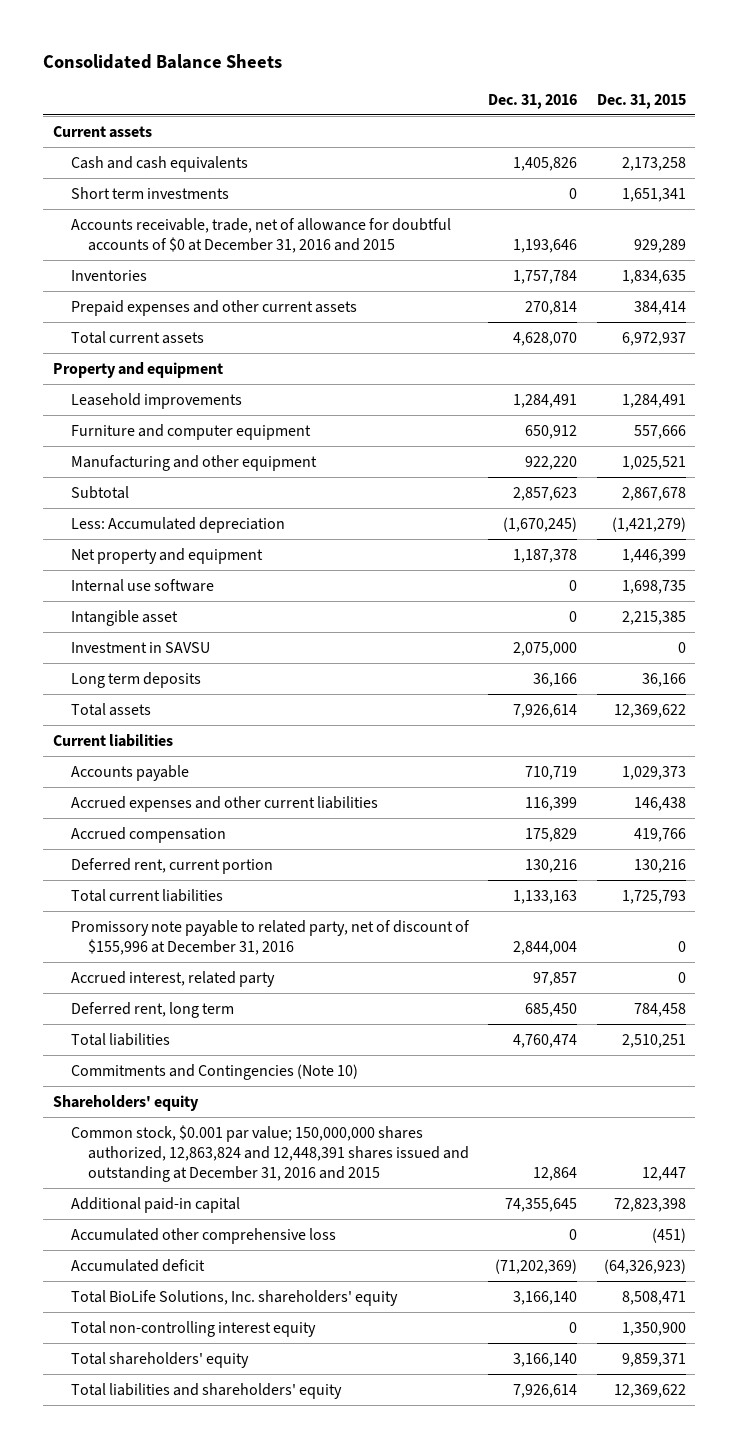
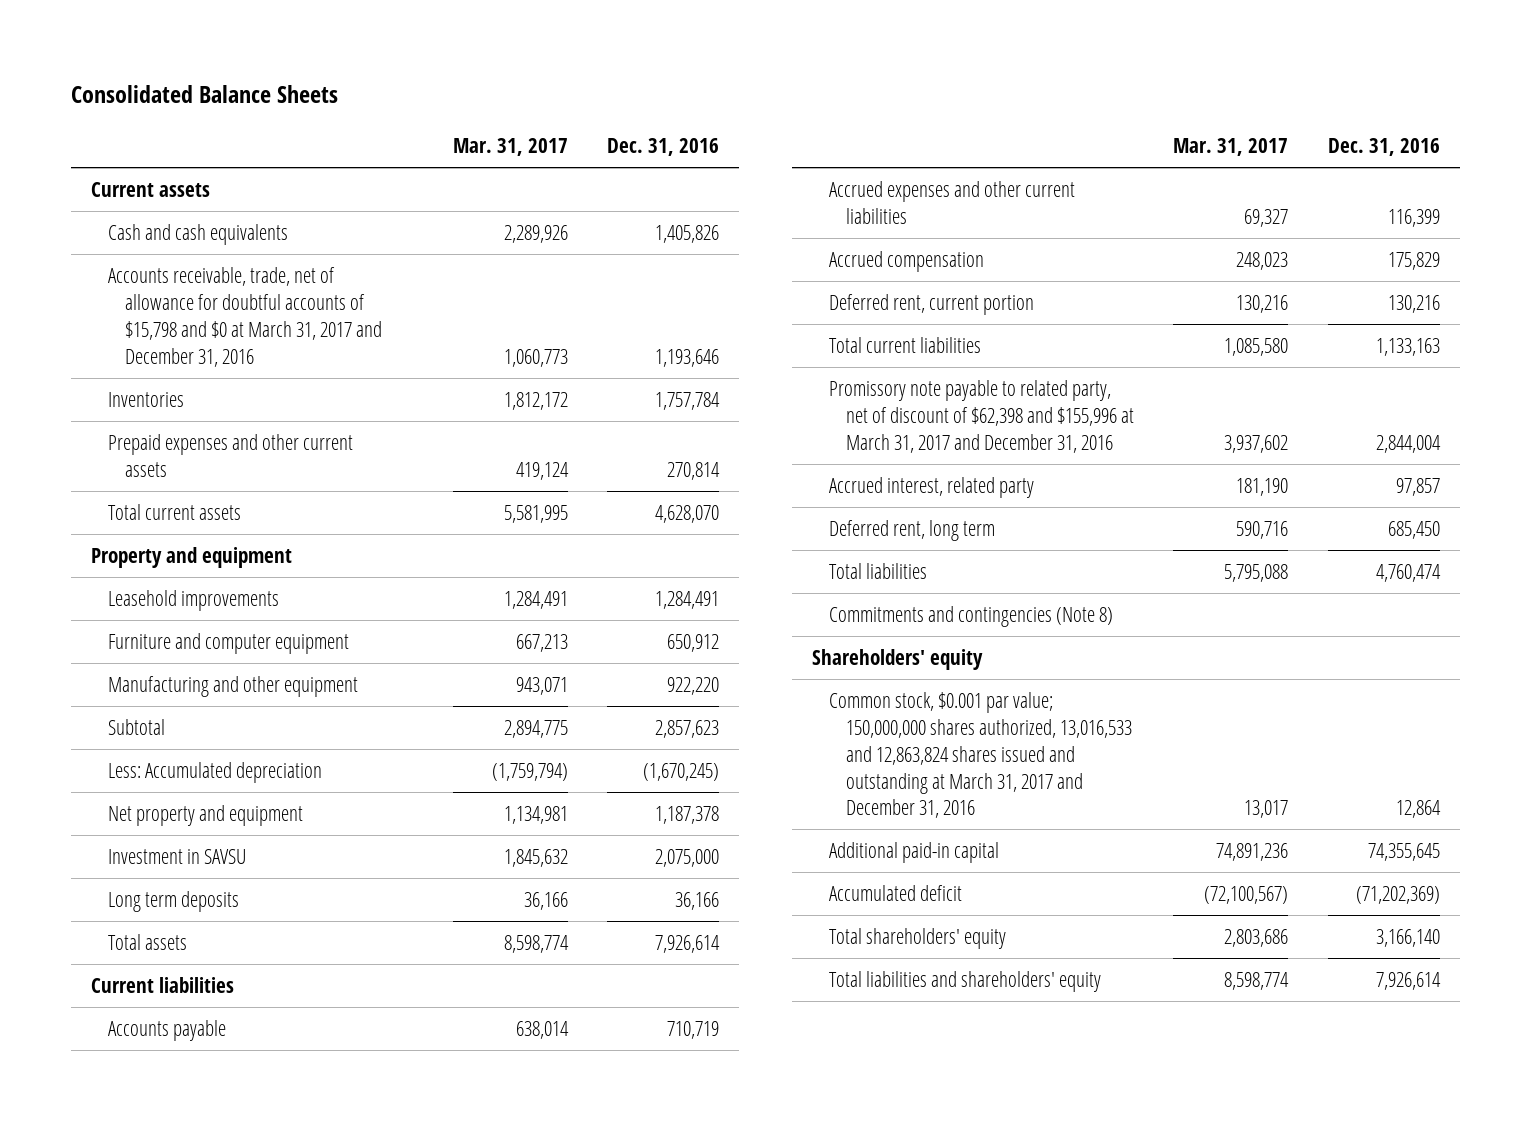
- | Dec. 31, 2016 | Dec. 31, 2015
+ | Mar. 31, 2017 | Dec. 31, 2016
- Short term investments | 0 | 1,651,341
- Accounts receivable, trade, net of allowance for doubtful accounts of $0 at December 31, 2016 and 2015 | 1,193,646 | 929,289
+ Accounts receivable, trade, net of allowance for doubtful accounts of $15,798 and $0 at March 31, 2017 and December 31, 2016 | 1,060,773 | 1,193,646
- Internal use software | 0 | 1,698,735
- Intangible asset | 0 | 2,215,385
- Promissory note payable to related party, net of discount of $155,996 at December 31, 2016 | 2,844,004 | 0
+ Promissory note payable to related party, net of discount of $62,398 and $155,996 at March 31, 2017 and December 31, 2016 | 3,937,602 | 2,844,004
- Commitments and Contingencies (Note 10)
+ Commitments and contingencies (Note 8)
- Common stock, $0.001 par value; 150,000,000 shares authorized, 12,863,824 and 12,448,391 shares issued and outstanding at December 31, 2016 and 2015 | 12,864 | 12,447
+ Common stock, $0.001 par value; 150,000,000 shares authorized, 13,016,533 and 12,863,824 shares issued and outstanding at March 31, 2017 and December 31, 2016 | 13,017 | 12,864
- Accumulated other comprehensive loss | 0 | (451)
- Total BioLife Solutions, Inc. shareholders' equity | 3,166,140 | 8,508,471
- Total non-controlling interest equity | 0 | 1,350,900

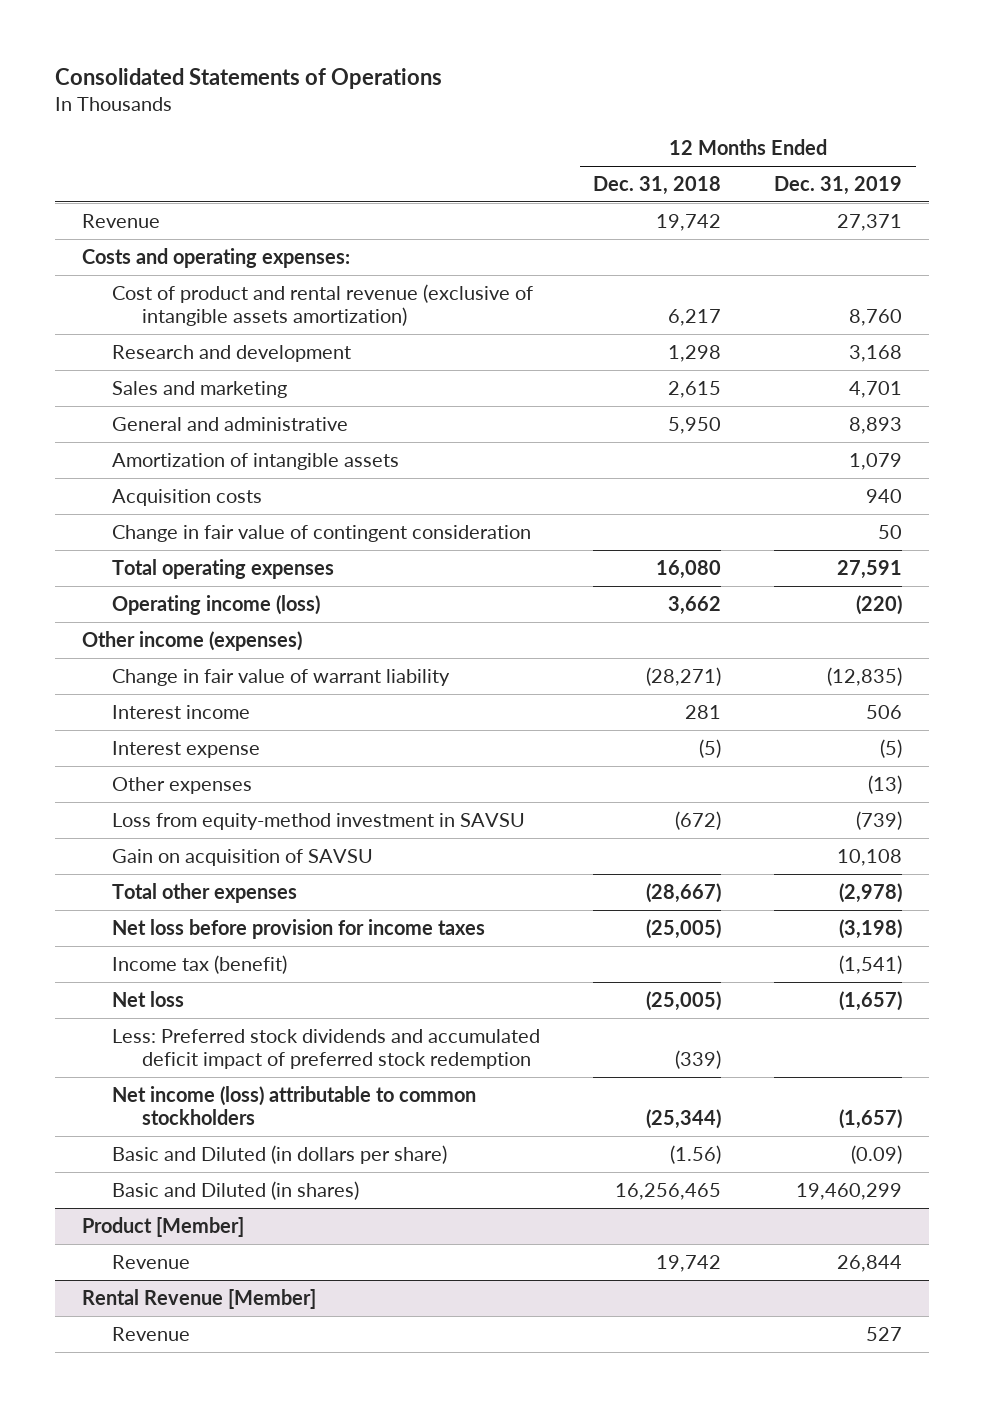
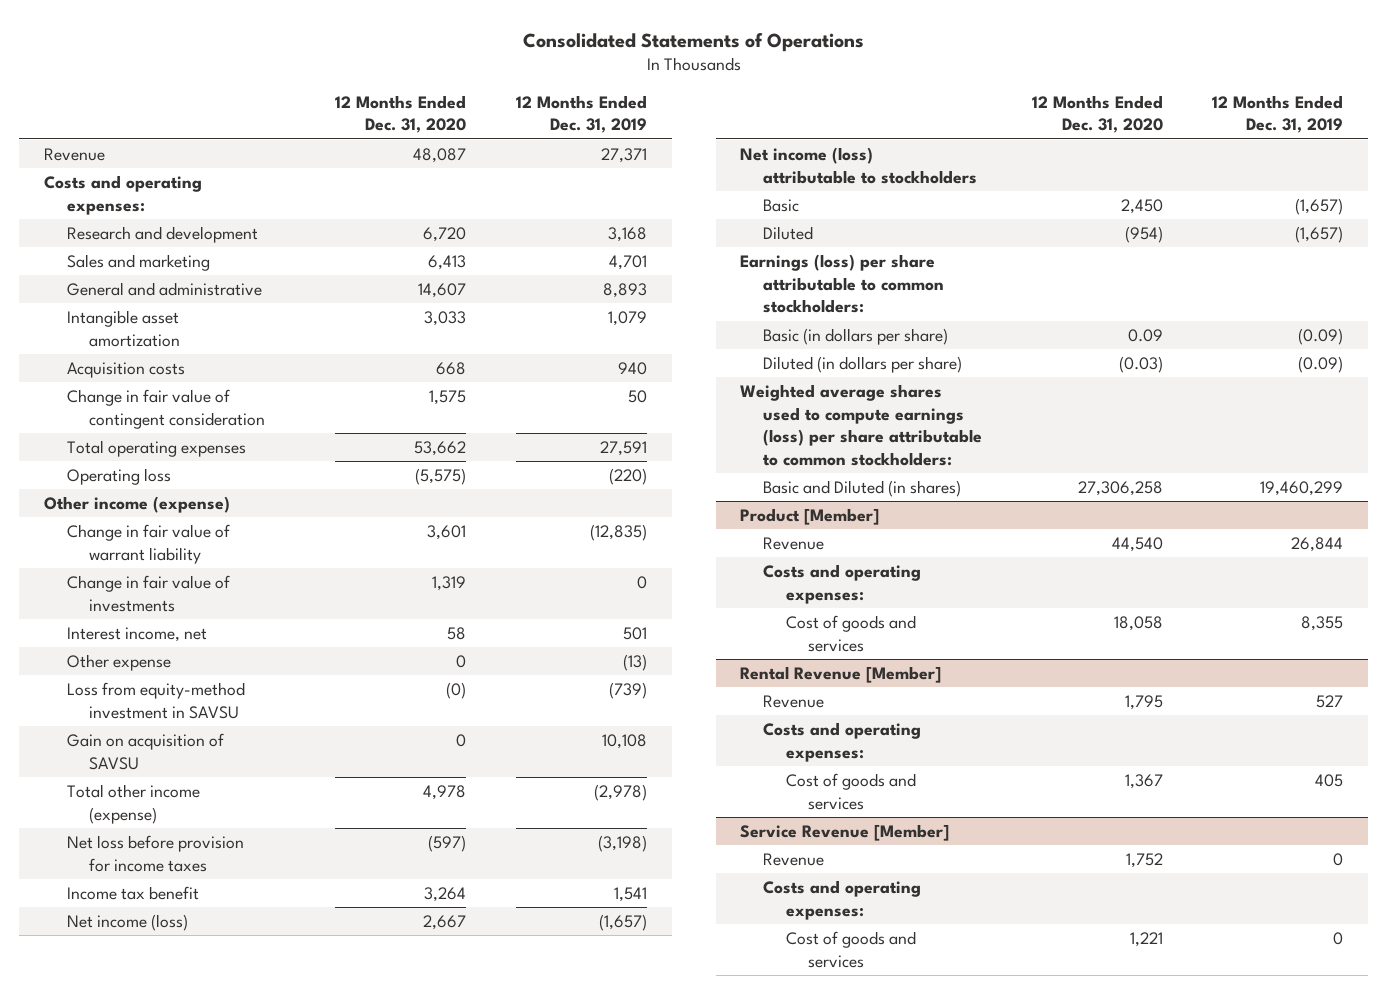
- | 12 Months Ended Dec. 31, 2018 | 12 Months Ended Dec. 31, 2019
+ | 12 Months Ended Dec. 31, 2020 | 12 Months Ended Dec. 31, 2019
- Cost of product and rental revenue (exclusive of intangible assets amortization) | 6,217 | 8,760
- Amortization of intangible assets | | 1,079
+ Intangible asset amortization | 3,033 | 1,079
- Operating income (loss) | 3,662 | (220)
- Other income (expenses)
+ Operating loss | (5,575) | (220)
+ Other income (expense)
- Interest income | 281 | 506
- Interest expense | (5) | (5)
- Other expenses | | (13)
+ Change in fair value of investments | 1,319 | 0
+ Interest income, net | 58 | 501
+ Other expense | 0 | (13)
- Total other expenses | (28,667) | (2,978)
+ Total other income (expense) | 4,978 | (2,978)
- Income tax (benefit) | | (1,541)
- Net loss | (25,005) | (1,657)
- Less: Preferred stock dividends and accumulated deficit impact of preferred stock redemption | (339) |
- Net income (loss) attributable to common stockholders | (25,344) | (1,657)
- Basic and Diluted (in dollars per share) | (1.56) | (0.09)
+ Income tax benefit | 3,264 | 1,541
+ Net income (loss) | 2,667 | (1,657)
+ Net income (loss) attributable to stockholders
+ Basic | 2,450 | (1,657)
+ Diluted | (954) | (1,657)
+ Earnings (loss) per share attributable to common stockholders:
+ Basic (in dollars per share) | 0.09 | (0.09)
+ Diluted (in dollars per share) | (0.03) | (0.09)
+ Weighted average shares used to compute earnings (loss) per share attributable to common stockholders:
@ Product [Member]
+ Costs and operating expenses:
+ Cost of goods and services | 18,058 | 8,355
@ Rental Revenue [Member]
+ Costs and operating expenses:
+ Cost of goods and services | 1,367 | 405
+ Service Revenue [Member]
+ Revenue | 1,752 | 0
+ Costs and operating expenses:
+ Cost of goods and services | 1,221 | 0

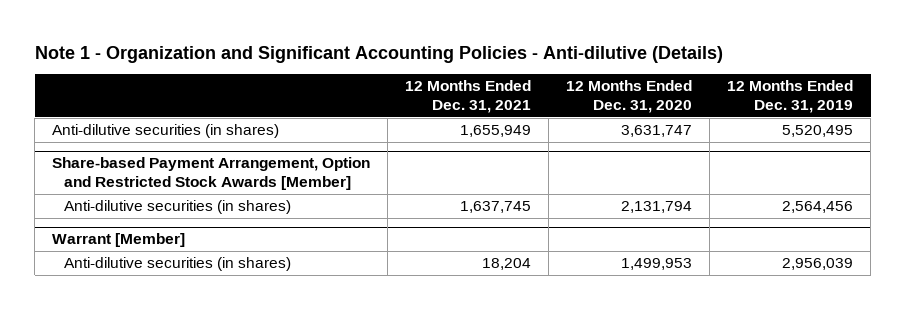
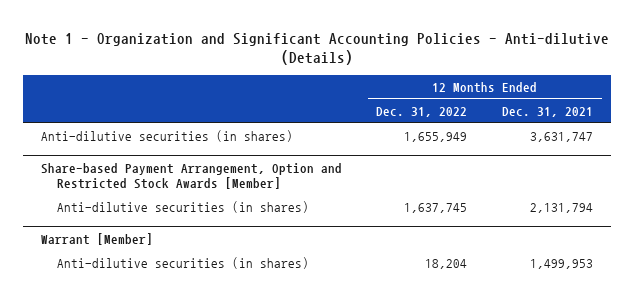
- | 12 Months Ended Dec. 31, 2021 | 12 Months Ended Dec. 31, 2020 | 12 Months Ended Dec. 31, 2019
+ | 12 Months Ended Dec. 31, 2022 | 12 Months Ended Dec. 31, 2021
- Anti-dilutive securities (in shares) | 1,655,949 | 3,631,747 | 5,520,495
+ Anti-dilutive securities (in shares) | 1,655,949 | 3,631,747
@ Share-based Payment Arrangement, Option and Restricted Stock Awards [Member]
- Anti-dilutive securities (in shares) | 1,637,745 | 2,131,794 | 2,564,456
+ Anti-dilutive securities (in shares) | 1,637,745 | 2,131,794
@ Warrant [Member]
- Anti-dilutive securities (in shares) | 18,204 | 1,499,953 | 2,956,039
+ Anti-dilutive securities (in shares) | 18,204 | 1,499,953

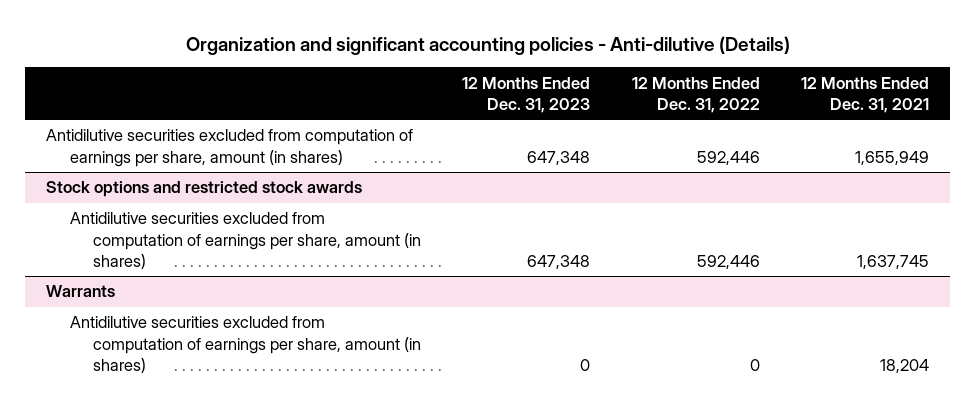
- Note 1 - Organization and Significant Accounting Policies - Anti-dilutive (Details)
+ Organization and significant accounting policies - Anti-dilutive (Details)
- | 12 Months Ended Dec. 31, 2022 | 12 Months Ended Dec. 31, 2021
+ | 12 Months Ended Dec. 31, 2023 | 12 Months Ended Dec. 31, 2022 | 12 Months Ended Dec. 31, 2021
- Anti-dilutive securities (in shares) | 1,655,949 | 3,631,747
- Share-based Payment Arrangement, Option and Restricted Stock Awards [Member]
- Anti-dilutive securities (in shares) | 1,637,745 | 2,131,794
- Warrant [Member]
- Anti-dilutive securities (in shares) | 18,204 | 1,499,953
+ Antidilutive securities excluded from computation of earnings per share, amount (in shares) | 647,348 | 592,446 | 1,655,949
+ Stock options and restricted stock awards
+ Antidilutive securities excluded from computation of earnings per share, amount (in shares) | 647,348 | 592,446 | 1,637,745
+ Warrants
+ Antidilutive securities excluded from computation of earnings per share, amount (in shares) | 0 | 0 | 18,204

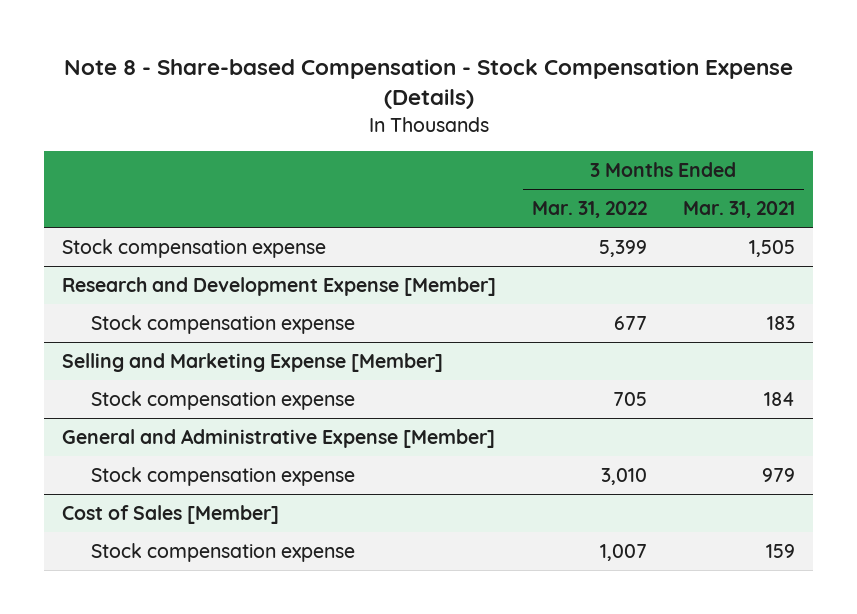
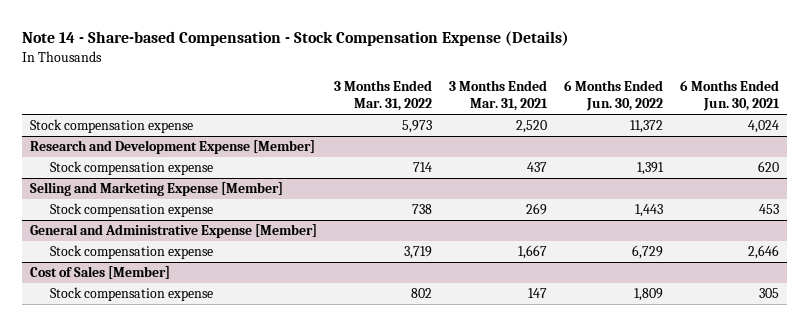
- Note 8 - Share-based Compensation - Stock Compensation Expense (Details)
+ Note 14 - Share-based Compensation - Stock Compensation Expense (Details)
- | 3 Months Ended Mar. 31, 2022 | 3 Months Ended Mar. 31, 2021
+ | 3 Months Ended Mar. 31, 2022 | 3 Months Ended Mar. 31, 2021 | 6 Months Ended Jun. 30, 2022 | 6 Months Ended Jun. 30, 2021
- Stock compensation expense | 5,399 | 1,505
+ Stock compensation expense | 5,973 | 2,520 | 11,372 | 4,024
@ Research and Development Expense [Member]
- Stock compensation expense | 677 | 183
+ Stock compensation expense | 714 | 437 | 1,391 | 620
@ Selling and Marketing Expense [Member]
- Stock compensation expense | 705 | 184
+ Stock compensation expense | 738 | 269 | 1,443 | 453
@ General and Administrative Expense [Member]
- Stock compensation expense | 3,010 | 979
+ Stock compensation expense | 3,719 | 1,667 | 6,729 | 2,646
@ Cost of Sales [Member]
- Stock compensation expense | 1,007 | 159
+ Stock compensation expense | 802 | 147 | 1,809 | 305

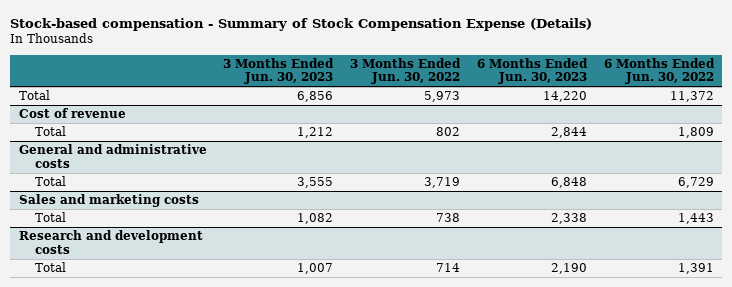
- Note 14 - Share-based Compensation - Stock Compensation Expense (Details)
+ Stock-based compensation - Summary of Stock Compensation Expense (Details)
- | 3 Months Ended Mar. 31, 2022 | 3 Months Ended Mar. 31, 2021 | 6 Months Ended Jun. 30, 2022 | 6 Months Ended Jun. 30, 2021
+ | 3 Months Ended Jun. 30, 2023 | 3 Months Ended Jun. 30, 2022 | 6 Months Ended Jun. 30, 2023 | 6 Months Ended Jun. 30, 2022
- Stock compensation expense | 5,973 | 2,520 | 11,372 | 4,024
- Research and Development Expense [Member]
- Stock compensation expense | 714 | 437 | 1,391 | 620
- Selling and Marketing Expense [Member]
- Stock compensation expense | 738 | 269 | 1,443 | 453
- General and Administrative Expense [Member]
- Stock compensation expense | 3,719 | 1,667 | 6,729 | 2,646
- Cost of Sales [Member]
- Stock compensation expense | 802 | 147 | 1,809 | 305
+ Total | 6,856 | 5,973 | 14,220 | 11,372
+ Cost of revenue
+ Total | 1,212 | 802 | 2,844 | 1,809
+ General and administrative costs
+ Total | 3,555 | 3,719 | 6,848 | 6,729
+ Sales and marketing costs
+ Total | 1,082 | 738 | 2,338 | 1,443
+ Research and development costs
+ Total | 1,007 | 714 | 2,190 | 1,391

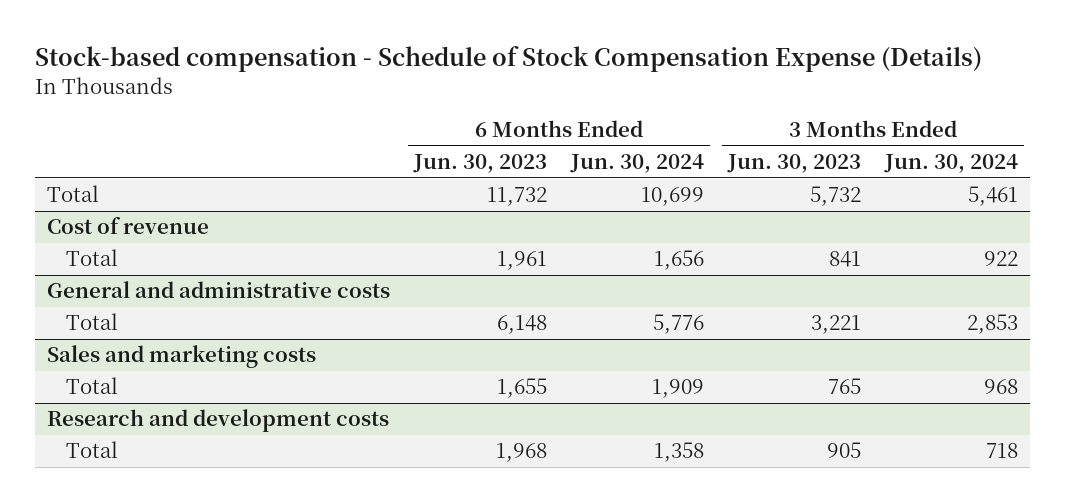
- Stock-based compensation - Summary of Stock Compensation Expense (Details)
+ Stock-based compensation - Schedule of Stock Compensation Expense (Details)
- | 3 Months Ended Jun. 30, 2023 | 3 Months Ended Jun. 30, 2022 | 6 Months Ended Jun. 30, 2023 | 6 Months Ended Jun. 30, 2022
+ | 6 Months Ended Jun. 30, 2023 | 6 Months Ended Jun. 30, 2024 | 3 Months Ended Jun. 30, 2023 | 3 Months Ended Jun. 30, 2024
- Total | 6,856 | 5,973 | 14,220 | 11,372
+ Total | 11,732 | 10,699 | 5,732 | 5,461
@ Cost of revenue
- Total | 1,212 | 802 | 2,844 | 1,809
+ Total | 1,961 | 1,656 | 841 | 922
@ General and administrative costs
- Total | 3,555 | 3,719 | 6,848 | 6,729
+ Total | 6,148 | 5,776 | 3,221 | 2,853
@ Sales and marketing costs
- Total | 1,082 | 738 | 2,338 | 1,443
+ Total | 1,655 | 1,909 | 765 | 968
@ Research and development costs
- Total | 1,007 | 714 | 2,190 | 1,391
+ Total | 1,968 | 1,358 | 905 | 718

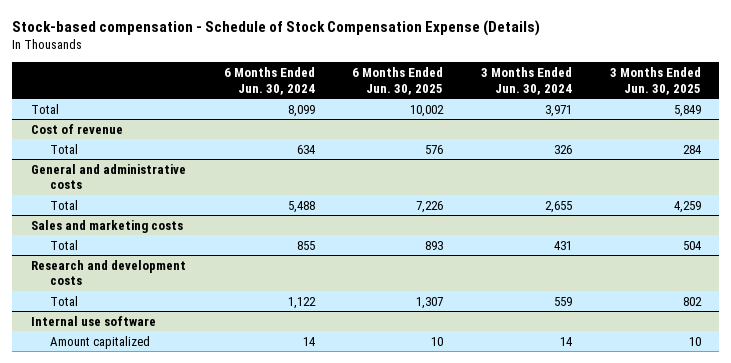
- | 6 Months Ended Jun. 30, 2023 | 6 Months Ended Jun. 30, 2024 | 3 Months Ended Jun. 30, 2023 | 3 Months Ended Jun. 30, 2024
+ | 6 Months Ended Jun. 30, 2024 | 6 Months Ended Jun. 30, 2025 | 3 Months Ended Jun. 30, 2024 | 3 Months Ended Jun. 30, 2025
- Total | 11,732 | 10,699 | 5,732 | 5,461
+ Total | 8,099 | 10,002 | 3,971 | 5,849
@ Cost of revenue
- Total | 1,961 | 1,656 | 841 | 922
+ Total | 634 | 576 | 326 | 284
@ General and administrative costs
- Total | 6,148 | 5,776 | 3,221 | 2,853
+ Total | 5,488 | 7,226 | 2,655 | 4,259
@ Sales and marketing costs
- Total | 1,655 | 1,909 | 765 | 968
+ Total | 855 | 893 | 431 | 504
@ Research and development costs
- Total | 1,968 | 1,358 | 905 | 718
+ Total | 1,122 | 1,307 | 559 | 802
+ Internal use software
+ Amount capitalized | 14 | 10 | 14 | 10

